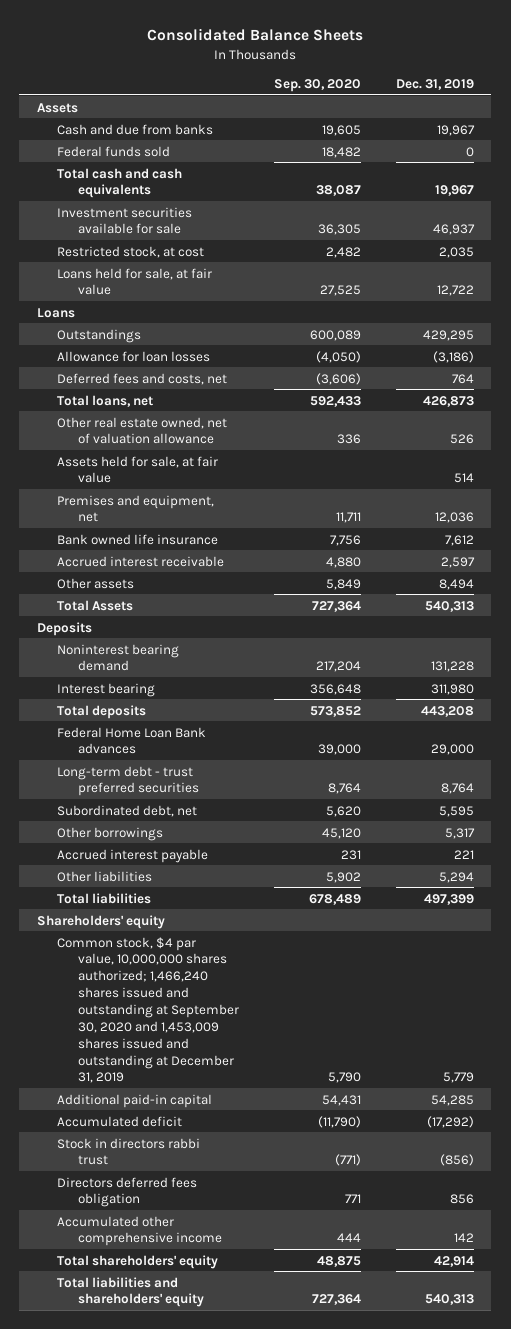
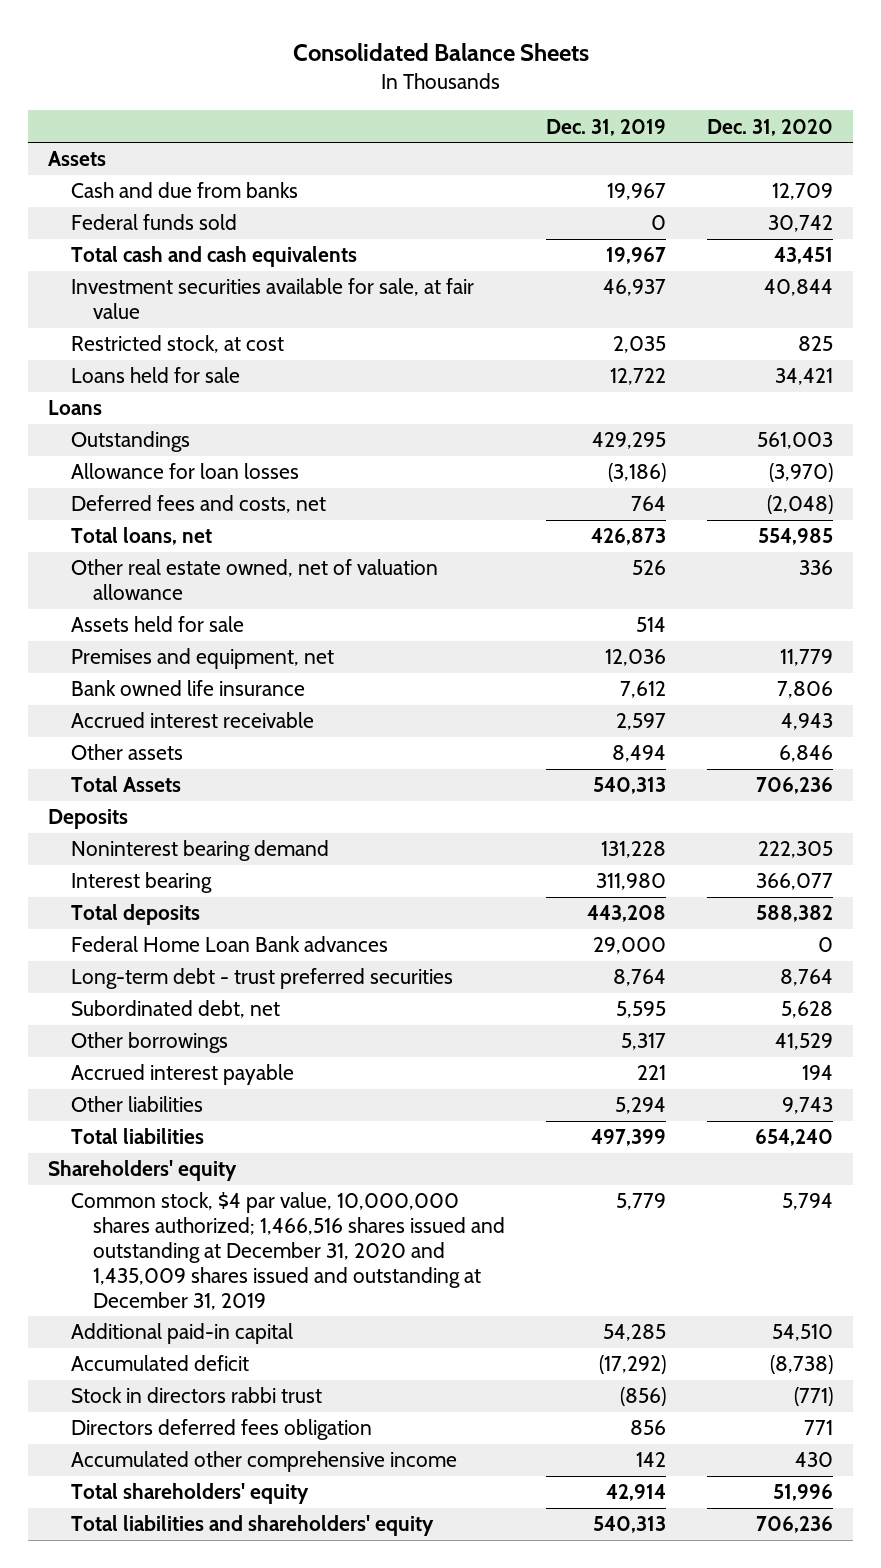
- | Sep. 30, 2020 | Dec. 31, 2019
+ | Dec. 31, 2019 | Dec. 31, 2020
- Investment securities available for sale | 36,305 | 46,937
+ Investment securities available for sale, at fair value | 46,937 | 40,844
- Loans held for sale, at fair value | 27,525 | 12,722
+ Loans held for sale | 12,722 | 34,421
- Assets held for sale, at fair value | | 514
+ Assets held for sale | 514 |
- Common stock, $4 par value, 10,000,000 shares authorized; 1,466,240 shares issued and outstanding at September 30, 2020 and 1,453,009 shares issued and outstanding at December 31, 2019 | 5,790 | 5,779
+ Common stock, $4 par value, 10,000,000 shares authorized; 1,466,516 shares issued and outstanding at December 31, 2020 and 1,435,009 shares issued and outstanding at December 31, 2019 | 5,779 | 5,794

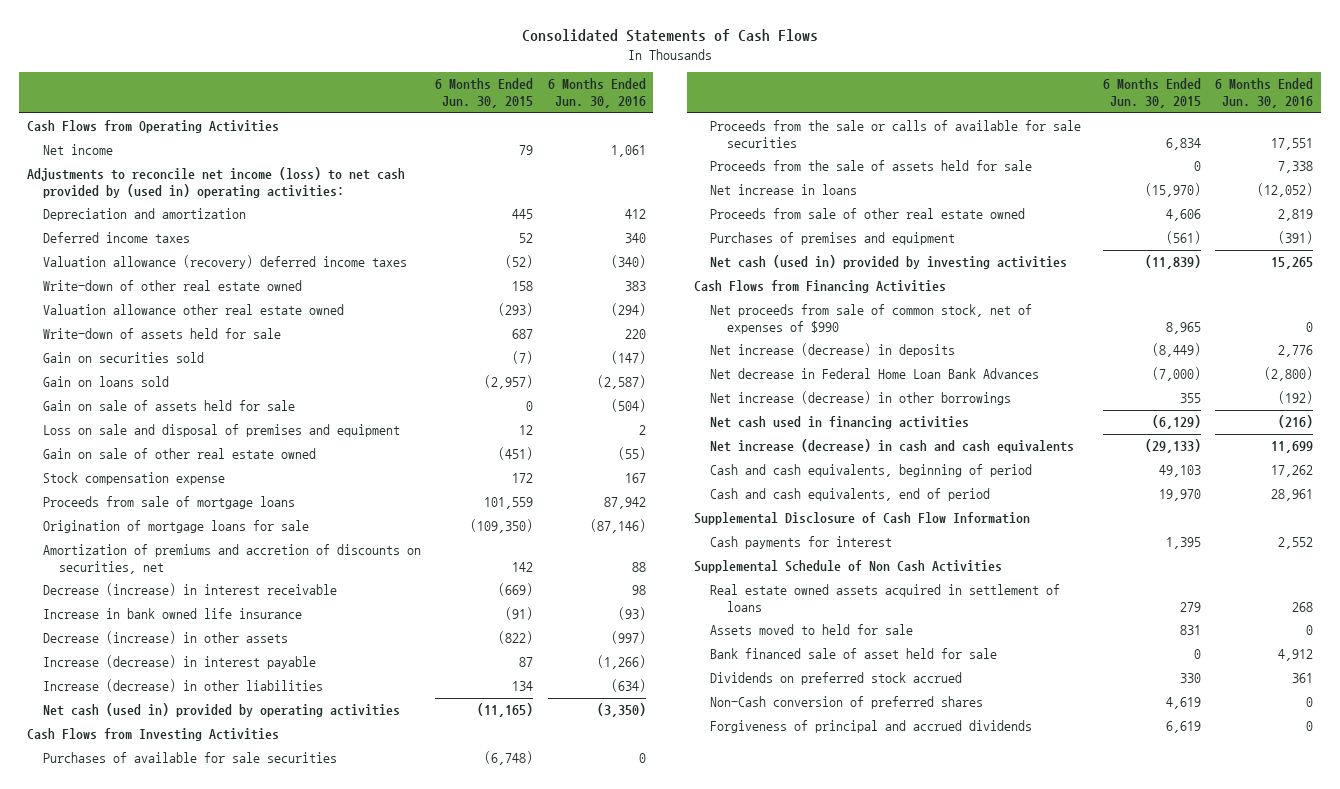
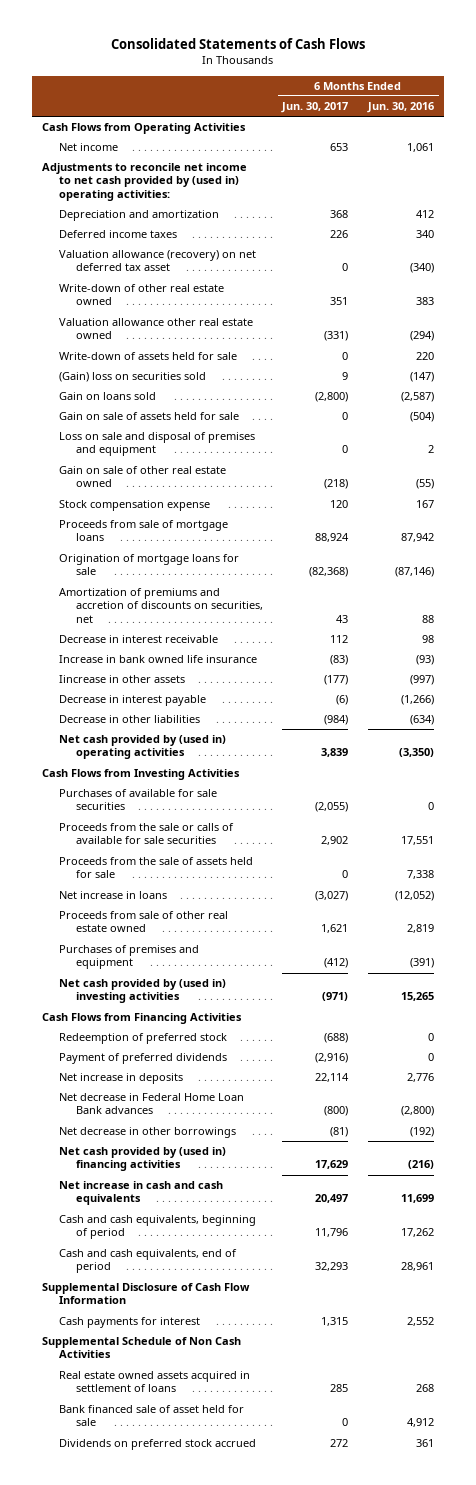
- | 6 Months Ended Jun. 30, 2015 | 6 Months Ended Jun. 30, 2016
+ | 6 Months Ended Jun. 30, 2017 | 6 Months Ended Jun. 30, 2016
- Adjustments to reconcile net income (loss) to net cash provided by (used in) operating activities:
+ Adjustments to reconcile net income to net cash provided by (used in) operating activities:
- Valuation allowance (recovery) deferred income taxes | (52) | (340)
+ Valuation allowance (recovery) on net deferred tax asset | 0 | (340)
- Gain on securities sold | (7) | (147)
+ (Gain) loss on securities sold | 9 | (147)
- Decrease (increase) in interest receivable | (669) | 98
+ Decrease in interest receivable | 112 | 98
- Decrease (increase) in other assets | (822) | (997)
- Increase (decrease) in interest payable | 87 | (1,266)
- Increase (decrease) in other liabilities | 134 | (634)
- Net cash (used in) provided by operating activities | (11,165) | (3,350)
+ Iincrease in other assets | (177) | (997)
+ Decrease in interest payable | (6) | (1,266)
+ Decrease in other liabilities | (984) | (634)
+ Net cash provided by (used in) operating activities | 3,839 | (3,350)
- Net cash (used in) provided by investing activities | (11,839) | 15,265
+ Net cash provided by (used in) investing activities | (971) | 15,265
- Net proceeds from sale of common stock, net of expenses of $990 | 8,965 | 0
- Net increase (decrease) in deposits | (8,449) | 2,776
- Net decrease in Federal Home Loan Bank Advances | (7,000) | (2,800)
- Net increase (decrease) in other borrowings | 355 | (192)
- Net cash used in financing activities | (6,129) | (216)
- Net increase (decrease) in cash and cash equivalents | (29,133) | 11,699
+ Redeemption of preferred stock | (688) | 0
+ Payment of preferred dividends | (2,916) | 0
+ Net increase in deposits | 22,114 | 2,776
+ Net decrease in Federal Home Loan Bank advances | (800) | (2,800)
+ Net decrease in other borrowings | (81) | (192)
+ Net cash provided by (used in) financing activities | 17,629 | (216)
+ Net increase in cash and cash equivalents | 20,497 | 11,699
- Assets moved to held for sale | 831 | 0
- Non-Cash conversion of preferred shares | 4,619 | 0
- Forgiveness of principal and accrued dividends | 6,619 | 0

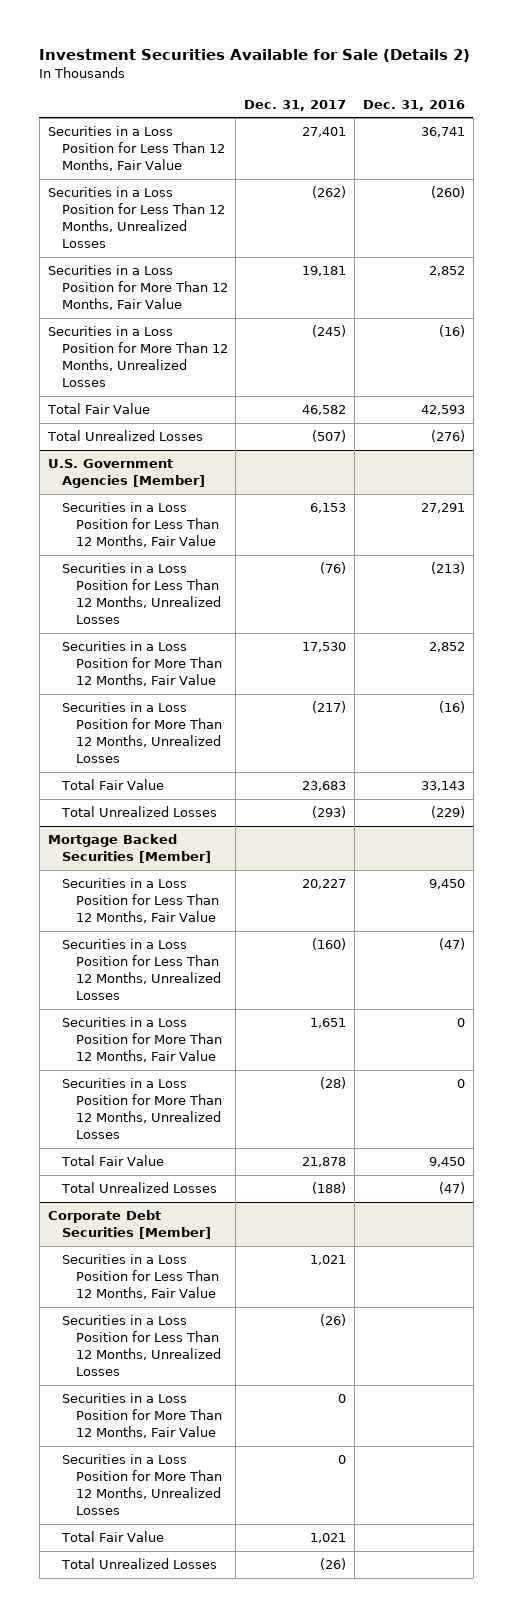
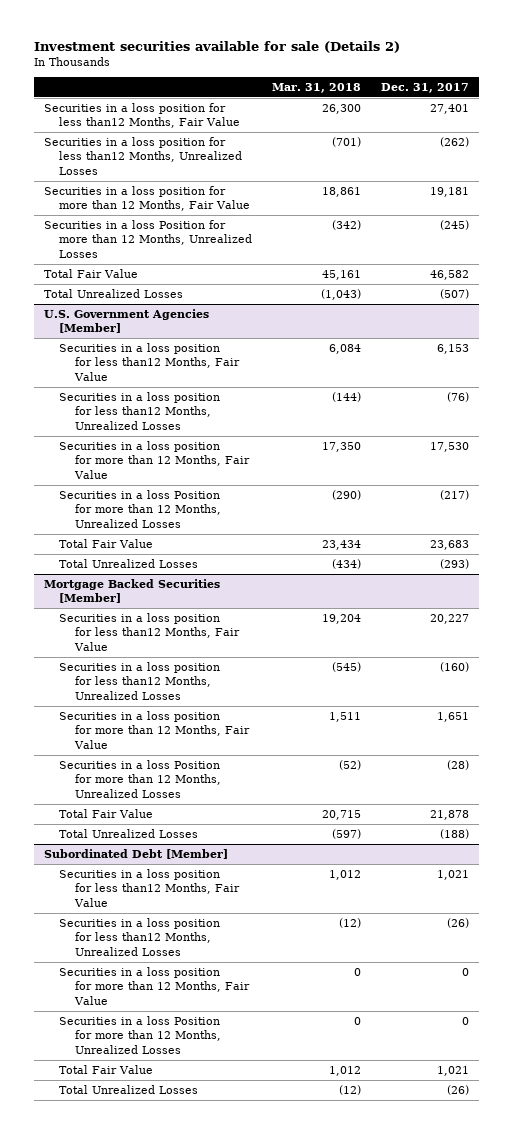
- Investment Securities Available for Sale (Details 2)
+ Investment securities available for sale (Details 2)
- | Dec. 31, 2017 | Dec. 31, 2016
+ | Mar. 31, 2018 | Dec. 31, 2017
- Securities in a Loss Position for Less Than 12 Months, Fair Value | 27,401 | 36,741
- Securities in a Loss Position for Less Than 12 Months, Unrealized Losses | (262) | (260)
- Securities in a Loss Position for More Than 12 Months, Fair Value | 19,181 | 2,852
- Securities in a Loss Position for More Than 12 Months, Unrealized Losses | (245) | (16)
+ Securities in a loss position for less than12 Months, Fair Value | 26,300 | 27,401
+ Securities in a loss position for less than12 Months, Unrealized Losses | (701) | (262)
+ Securities in a loss position for more than 12 Months, Fair Value | 18,861 | 19,181
+ Securities in a loss Position for more than 12 Months, Unrealized Losses | (342) | (245)
@ U.S. Government Agencies [Member]
- Securities in a Loss Position for Less Than 12 Months, Fair Value | 6,153 | 27,291
- Securities in a Loss Position for Less Than 12 Months, Unrealized Losses | (76) | (213)
- Securities in a Loss Position for More Than 12 Months, Fair Value | 17,530 | 2,852
- Securities in a Loss Position for More Than 12 Months, Unrealized Losses | (217) | (16)
+ Securities in a loss position for less than12 Months, Fair Value | 6,084 | 6,153
+ Securities in a loss position for less than12 Months, Unrealized Losses | (144) | (76)
+ Securities in a loss position for more than 12 Months, Fair Value | 17,350 | 17,530
+ Securities in a loss Position for more than 12 Months, Unrealized Losses | (290) | (217)
@ Mortgage Backed Securities [Member]
- Securities in a Loss Position for Less Than 12 Months, Fair Value | 20,227 | 9,450
- Securities in a Loss Position for Less Than 12 Months, Unrealized Losses | (160) | (47)
- Securities in a Loss Position for More Than 12 Months, Fair Value | 1,651 | 0
- Securities in a Loss Position for More Than 12 Months, Unrealized Losses | (28) | 0
+ Securities in a loss position for less than12 Months, Fair Value | 19,204 | 20,227
+ Securities in a loss position for less than12 Months, Unrealized Losses | (545) | (160)
+ Securities in a loss position for more than 12 Months, Fair Value | 1,511 | 1,651
+ Securities in a loss Position for more than 12 Months, Unrealized Losses | (52) | (28)
- Corporate Debt Securities [Member]
- Securities in a Loss Position for Less Than 12 Months, Fair Value | 1,021 |
- Securities in a Loss Position for Less Than 12 Months, Unrealized Losses | (26) |
- Securities in a Loss Position for More Than 12 Months, Fair Value | 0 |
- Securities in a Loss Position for More Than 12 Months, Unrealized Losses | 0 |
+ Subordinated Debt [Member]
+ Securities in a loss position for less than12 Months, Fair Value | 1,012 | 1,021
+ Securities in a loss position for less than12 Months, Unrealized Losses | (12) | (26)
+ Securities in a loss position for more than 12 Months, Fair Value | 0 | 0
+ Securities in a loss Position for more than 12 Months, Unrealized Losses | 0 | 0

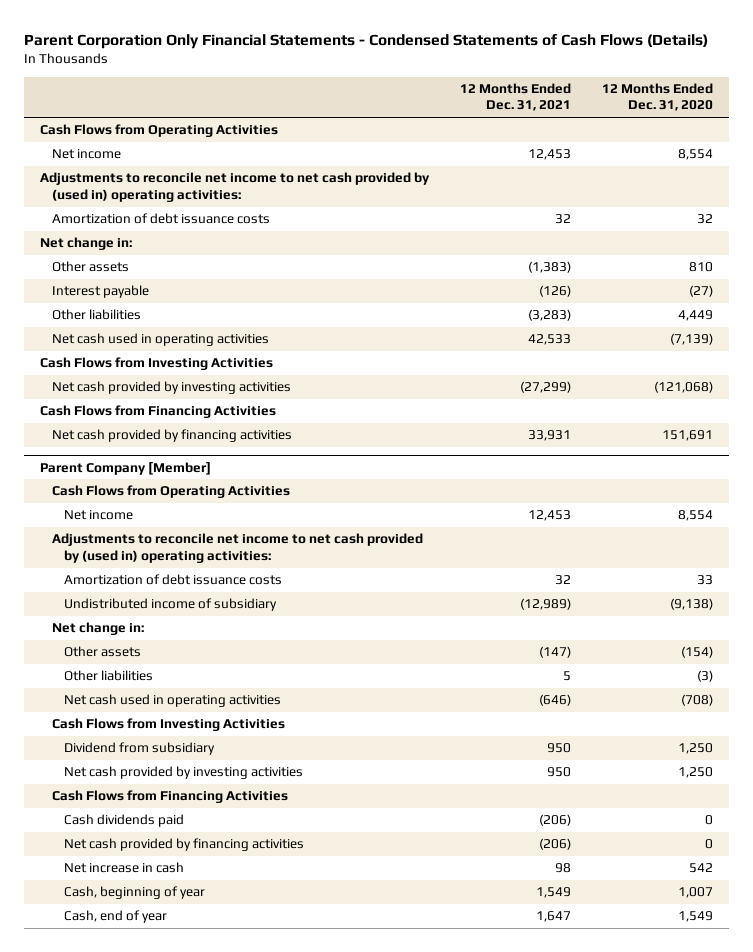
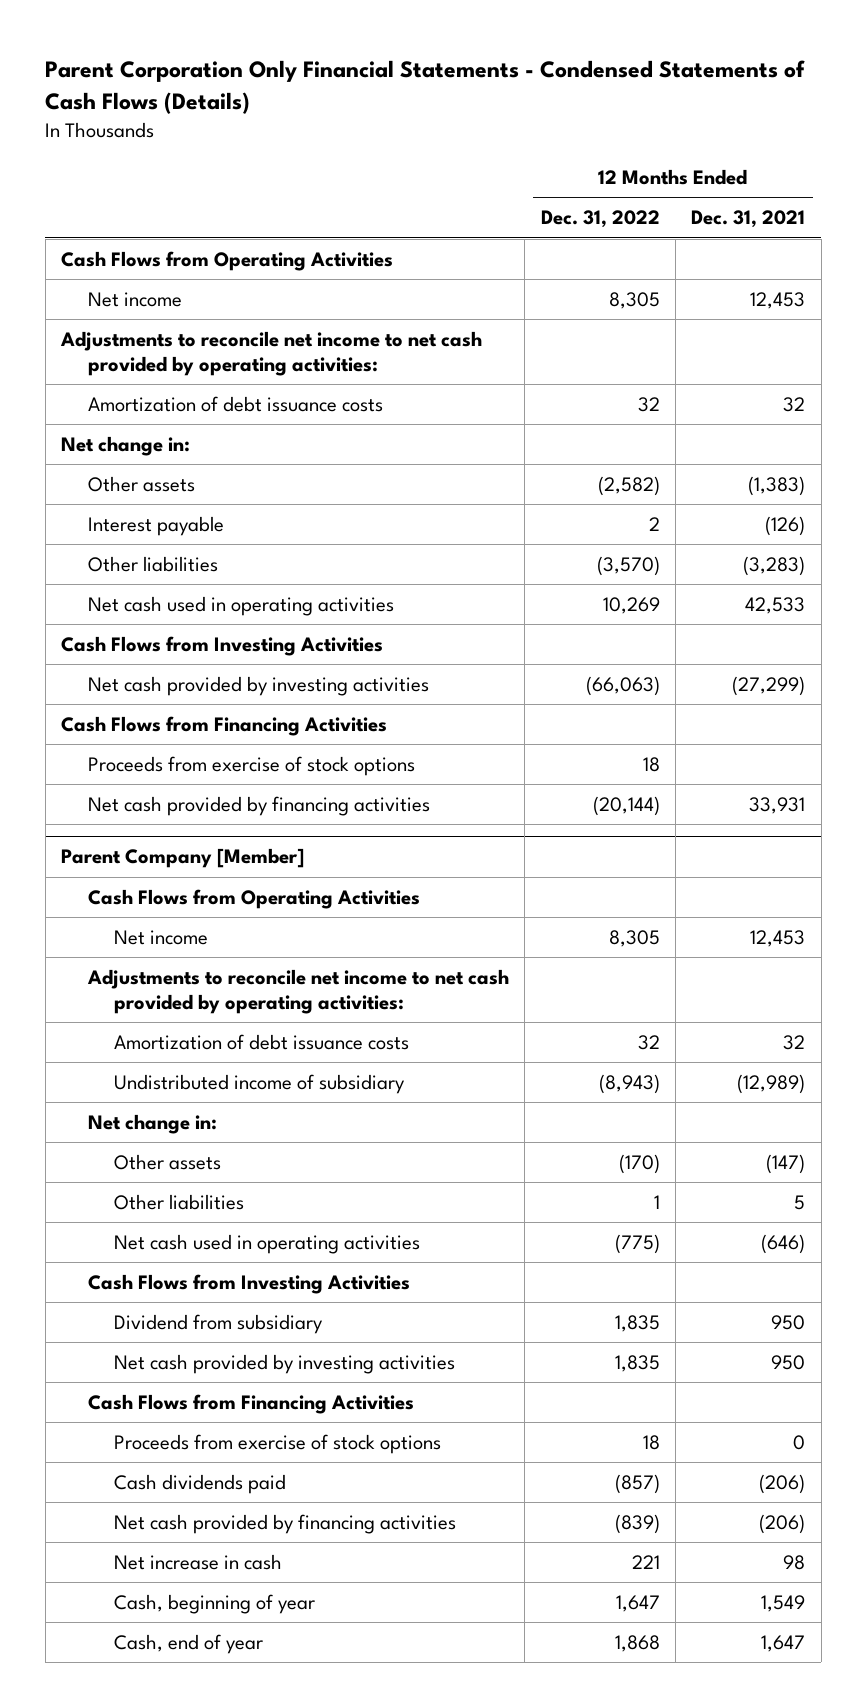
- | 12 Months Ended Dec. 31, 2021 | 12 Months Ended Dec. 31, 2020
+ | 12 Months Ended Dec. 31, 2022 | 12 Months Ended Dec. 31, 2021
- Adjustments to reconcile net income to net cash provided by (used in) operating activities:
+ Adjustments to reconcile net income to net cash provided by operating activities:
+ Proceeds from exercise of stock options | 18 |
@ Parent Company [Member]
- Adjustments to reconcile net income to net cash provided by (used in) operating activities:
+ Adjustments to reconcile net income to net cash provided by operating activities:
+ Proceeds from exercise of stock options | 18 | 0

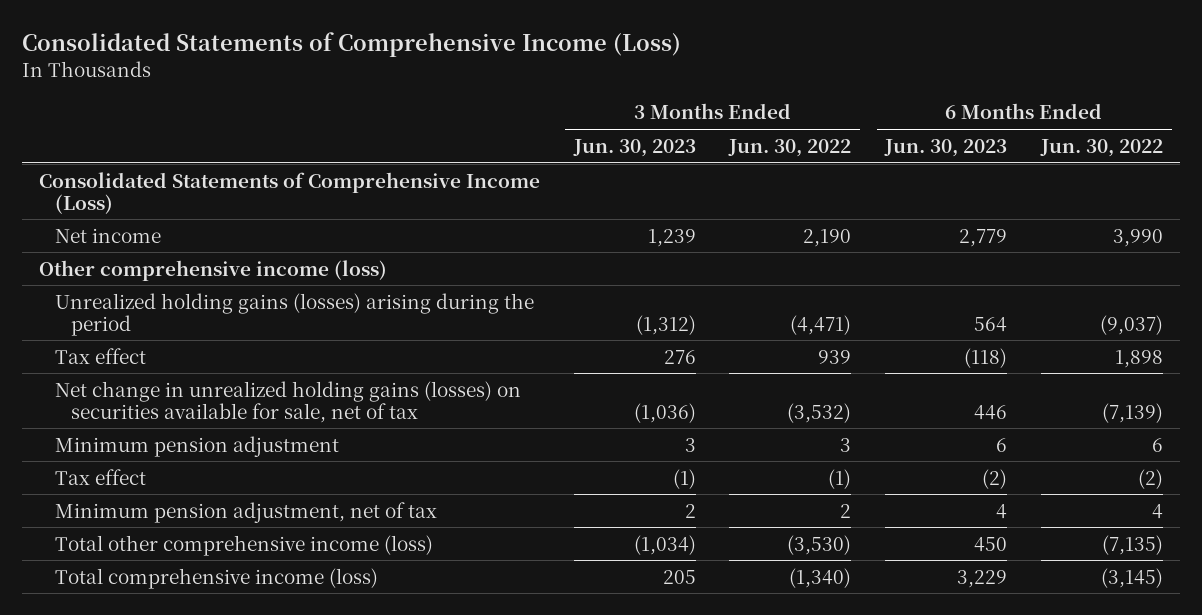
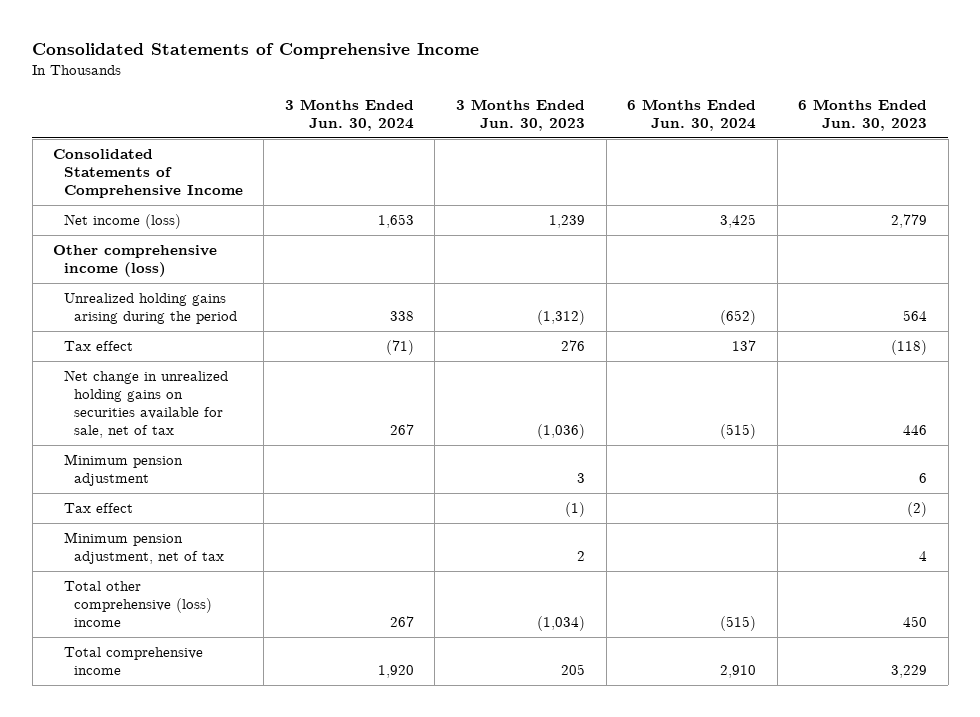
- Consolidated Statements of Comprehensive Income (Loss)
+ Consolidated Statements of Comprehensive Income
- | 3 Months Ended Jun. 30, 2023 | 3 Months Ended Jun. 30, 2022 | 6 Months Ended Jun. 30, 2023 | 6 Months Ended Jun. 30, 2022
+ | 3 Months Ended Jun. 30, 2024 | 3 Months Ended Jun. 30, 2023 | 6 Months Ended Jun. 30, 2024 | 6 Months Ended Jun. 30, 2023
- Consolidated Statements of Comprehensive Income (Loss)
- Net income | 1,239 | 2,190 | 2,779 | 3,990
+ Consolidated Statements of Comprehensive Income
+ Net income (loss) | 1,653 | 1,239 | 3,425 | 2,779
- Unrealized holding gains (losses) arising during the period | (1,312) | (4,471) | 564 | (9,037)
+ Unrealized holding gains arising during the period | 338 | (1,312) | (652) | 564
- Net change in unrealized holding gains (losses) on securities available for sale, net of tax | (1,036) | (3,532) | 446 | (7,139)
+ Net change in unrealized holding gains on securities available for sale, net of tax | 267 | (1,036) | (515) | 446
- Total other comprehensive income (loss) | (1,034) | (3,530) | 450 | (7,135)
- Total comprehensive income (loss) | 205 | (1,340) | 3,229 | (3,145)
+ Total other comprehensive (loss) income | 267 | (1,034) | (515) | 450
+ Total comprehensive income | 1,920 | 205 | 2,910 | 3,229

